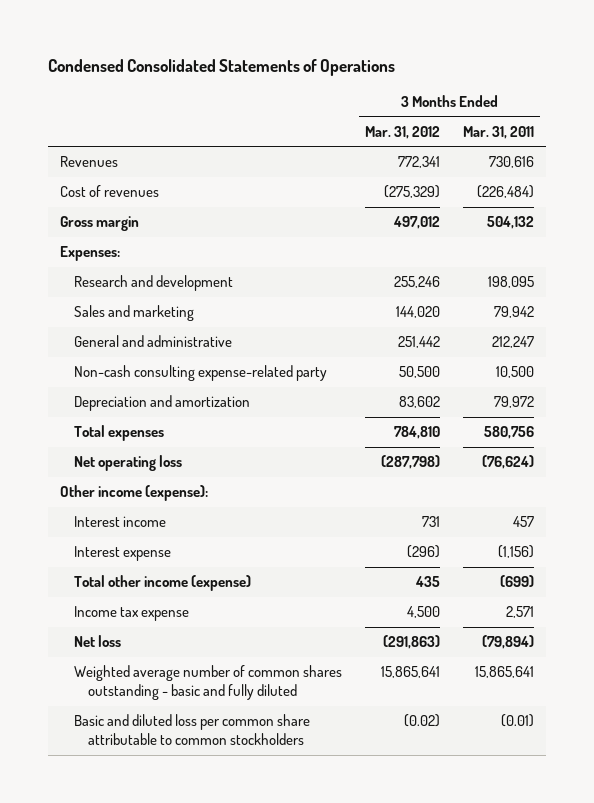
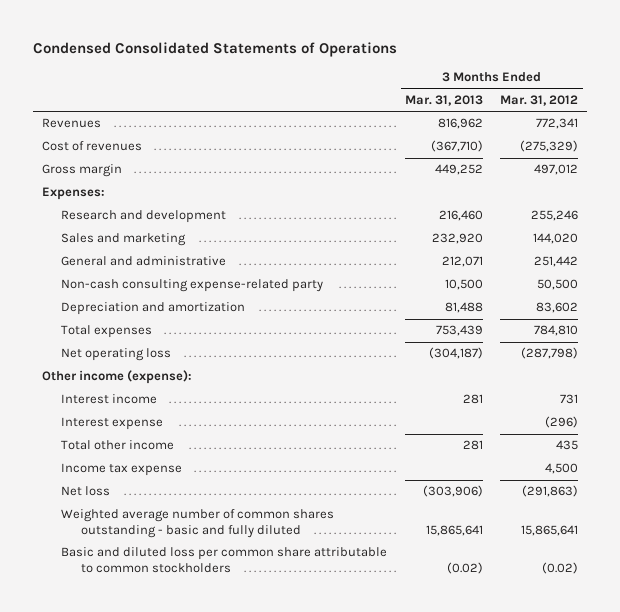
- | 3 Months Ended Mar. 31, 2012 | 3 Months Ended Mar. 31, 2011
+ | 3 Months Ended Mar. 31, 2013 | 3 Months Ended Mar. 31, 2012
- Total other income (expense) | 435 | (699)
+ Total other income | 281 | 435

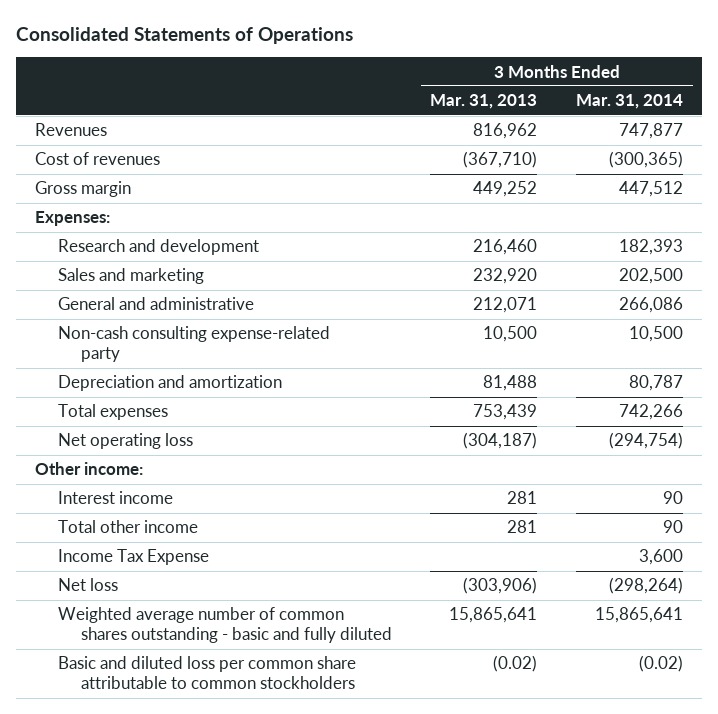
- Condensed Consolidated Statements of Operations
+ Consolidated Statements of Operations
- | 3 Months Ended Mar. 31, 2013 | 3 Months Ended Mar. 31, 2012
+ | 3 Months Ended Mar. 31, 2013 | 3 Months Ended Mar. 31, 2014
- Other income (expense):
+ Other income:
- Interest expense | | (296)
- Income tax expense | | 4,500
+ Income Tax Expense | | 3,600

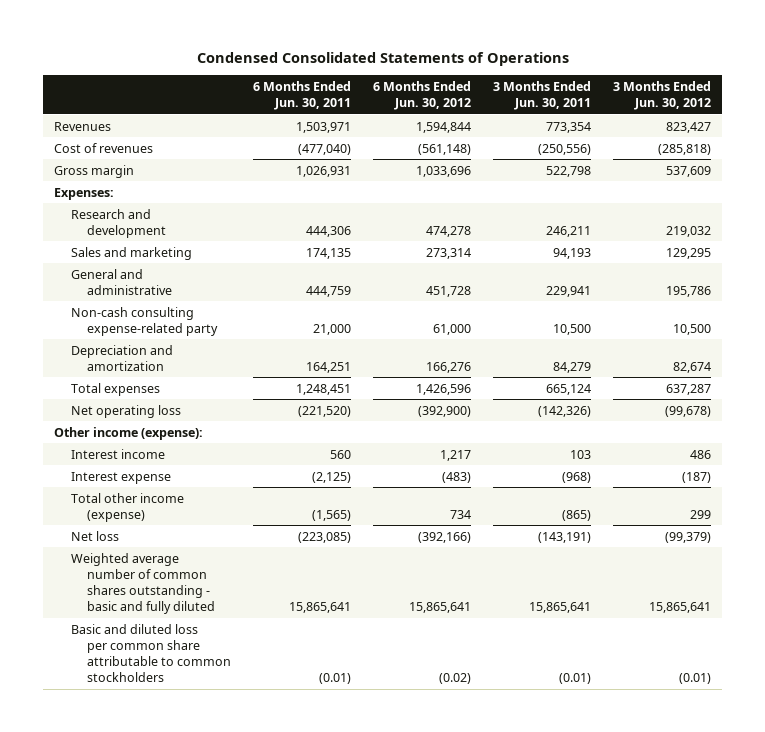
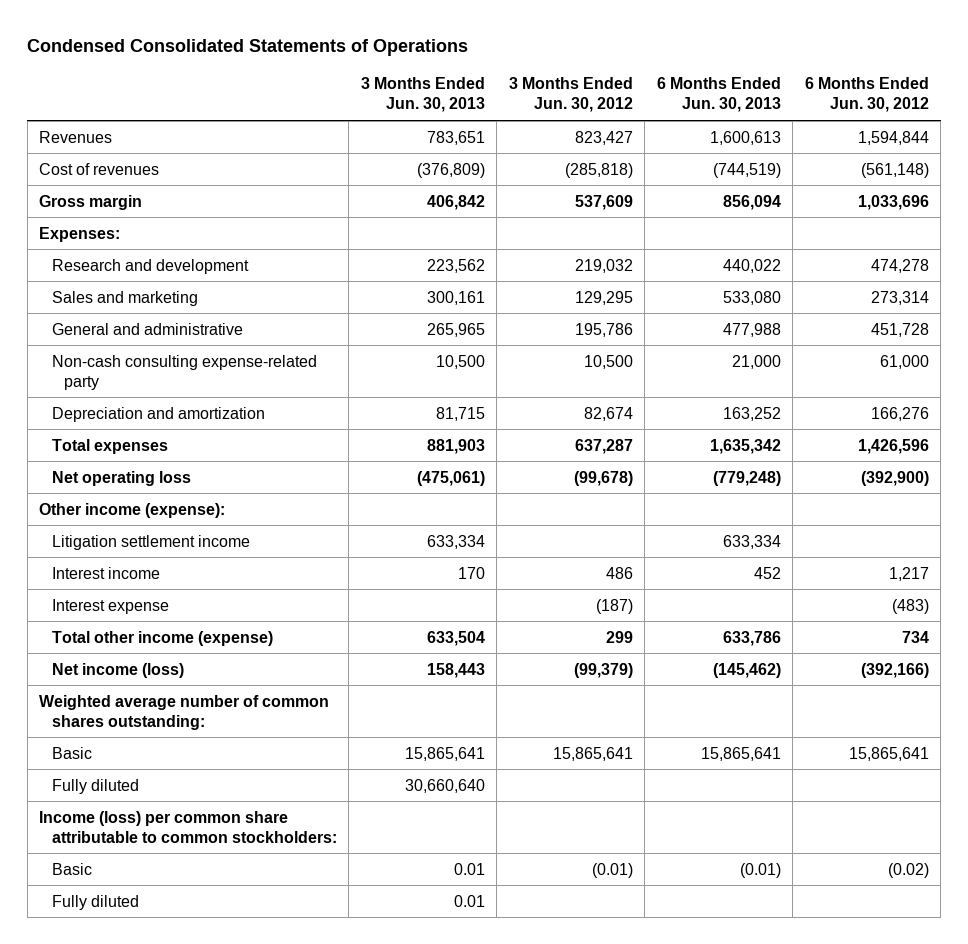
- | 6 Months Ended Jun. 30, 2011 | 6 Months Ended Jun. 30, 2012 | 3 Months Ended Jun. 30, 2011 | 3 Months Ended Jun. 30, 2012
+ | 3 Months Ended Jun. 30, 2013 | 3 Months Ended Jun. 30, 2012 | 6 Months Ended Jun. 30, 2013 | 6 Months Ended Jun. 30, 2012
+ Litigation settlement income | 633,334 | | 633,334 |
- Net loss | (223,085) | (392,166) | (143,191) | (99,379)
- Weighted average number of common shares outstanding - basic and fully diluted | 15,865,641 | 15,865,641 | 15,865,641 | 15,865,641
- Basic and diluted loss per common share attributable to common stockholders | (0.01) | (0.02) | (0.01) | (0.01)
+ Net income (loss) | 158,443 | (99,379) | (145,462) | (392,166)
+ Weighted average number of common shares outstanding:
+ Basic | 15,865,641 | 15,865,641 | 15,865,641 | 15,865,641
+ Fully diluted | 30,660,640 | | |
+ Income (loss) per common share attributable to common stockholders:
+ Basic | 0.01 | (0.01) | (0.01) | (0.02)
+ Fully diluted | 0.01 | | |

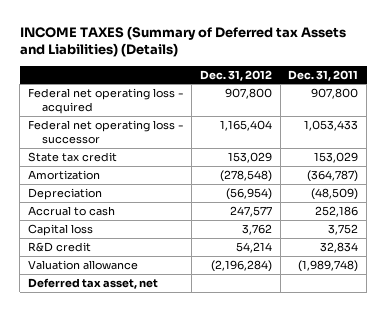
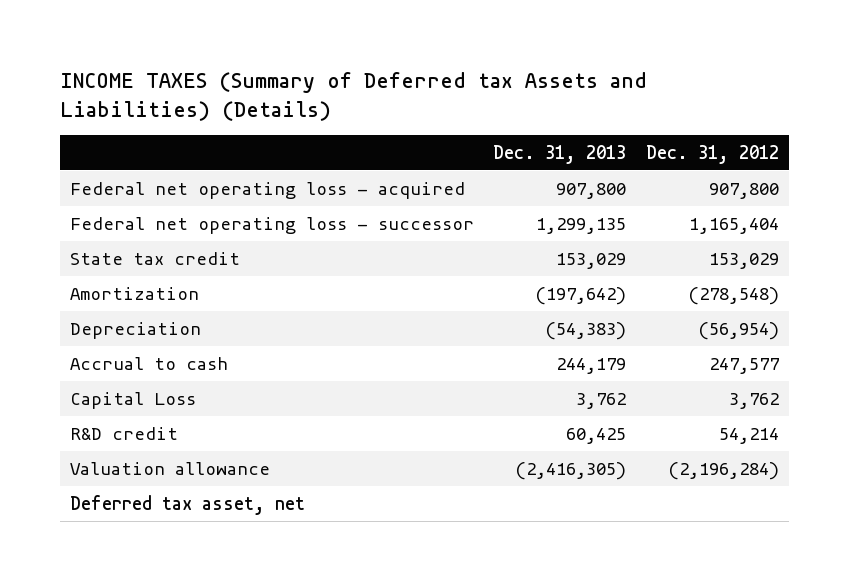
- | Dec. 31, 2012 | Dec. 31, 2011
+ | Dec. 31, 2013 | Dec. 31, 2012
- Capital loss | 3,762 | 3,752
+ Capital Loss | 3,762 | 3,762

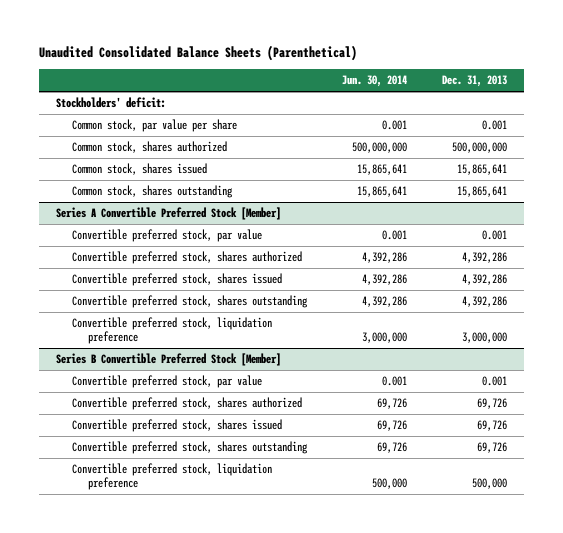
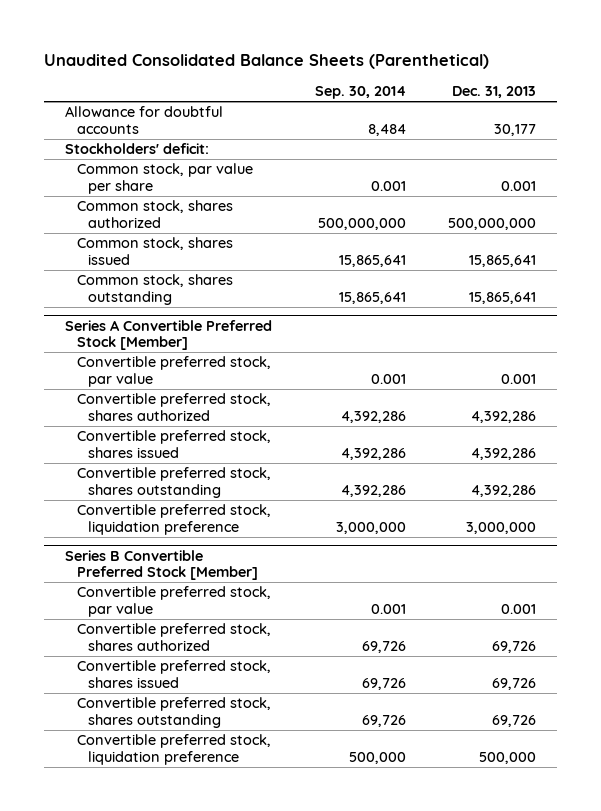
- | Jun. 30, 2014 | Dec. 31, 2013
+ | Sep. 30, 2014 | Dec. 31, 2013
+ Allowance for doubtful accounts | 8,484 | 30,177

